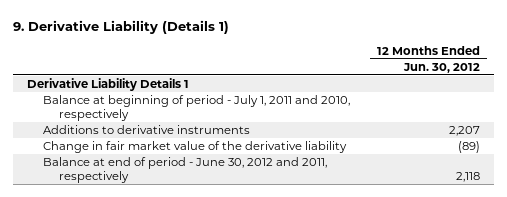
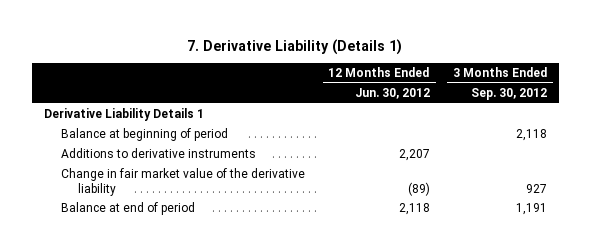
- 9. Derivative Liability (Details 1)
+ 7. Derivative Liability (Details 1)
- | 12 Months Ended Jun. 30, 2012
+ | 12 Months Ended Jun. 30, 2012 | 3 Months Ended Sep. 30, 2012
- Balance at beginning of period - July 1, 2011 and 2010, respectively
+ Balance at beginning of period | | 2,118
- Balance at end of period - June 30, 2012 and 2011, respectively | 2,118
+ Balance at end of period | 2,118 | 1,191

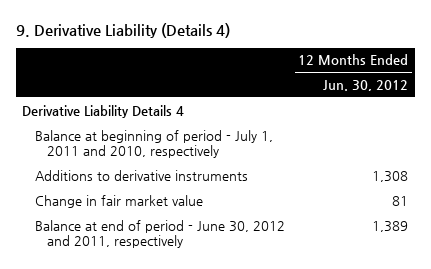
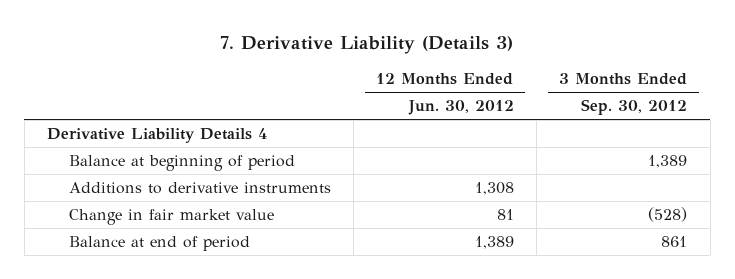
- 9. Derivative Liability (Details 4)
+ 7. Derivative Liability (Details 3)
- | 12 Months Ended Jun. 30, 2012
+ | 12 Months Ended Jun. 30, 2012 | 3 Months Ended Sep. 30, 2012
- Balance at beginning of period - July 1, 2011 and 2010, respectively
+ Balance at beginning of period | | 1,389
- Balance at end of period - June 30, 2012 and 2011, respectively | 1,389
+ Balance at end of period | 1,389 | 861

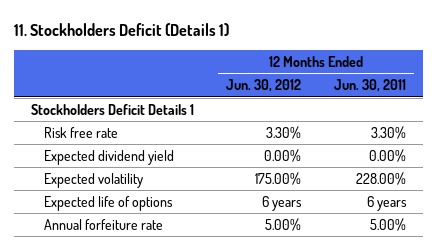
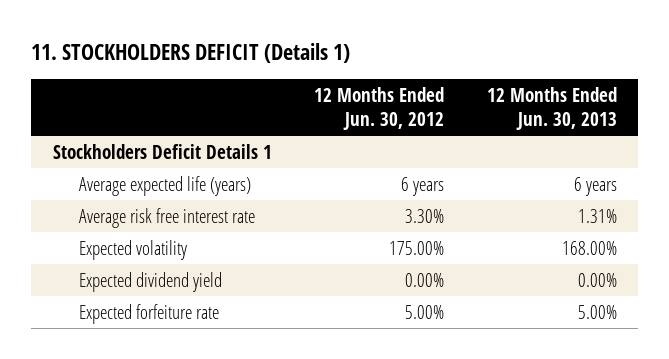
- 11. Stockholders Deficit (Details 1)
+ 11. STOCKHOLDERS DEFICIT (Details 1)
- | 12 Months Ended Jun. 30, 2012 | 12 Months Ended Jun. 30, 2011
+ | 12 Months Ended Jun. 30, 2012 | 12 Months Ended Jun. 30, 2013
- Risk free rate | 3.30% | 3.30%
+ Average expected life (years) | 6 years | 6 years
+ Average risk free interest rate | 3.30% | 1.31%
- Expected life of options | 6 years | 6 years
- Annual forfeiture rate | 5.00% | 5.00%
moved down: Expected dividend yield | 0.00% | 0.00%
+ Expected forfeiture rate | 5.00% | 5.00%

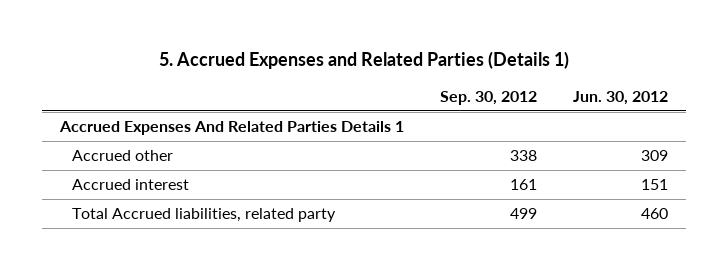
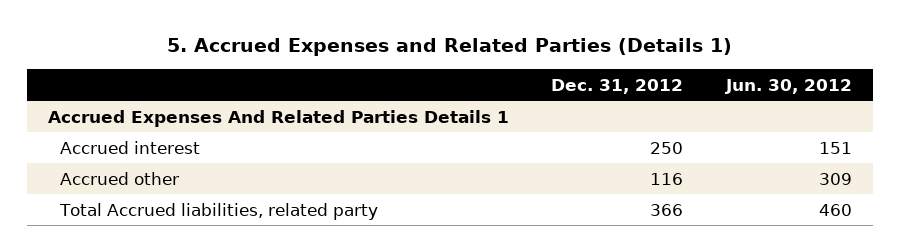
- | Sep. 30, 2012 | Jun. 30, 2012
+ | Dec. 31, 2012 | Jun. 30, 2012
moved down: Accrued other | 116 | 309

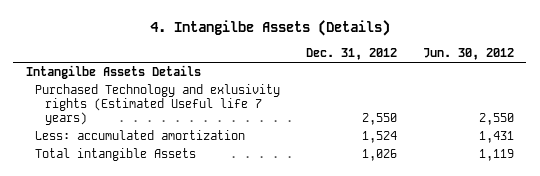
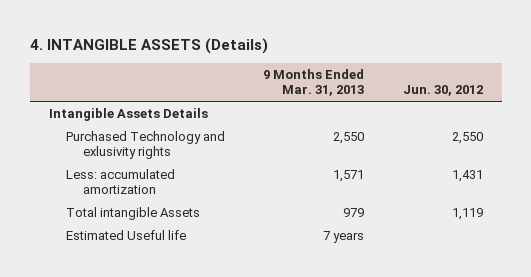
- 4. Intangilbe Assets (Details)
+ 4. INTANGIBLE ASSETS (Details)
- | Dec. 31, 2012 | Jun. 30, 2012
+ | 9 Months Ended Mar. 31, 2013 | Jun. 30, 2012
- Intangilbe Assets Details
- Purchased Technology and exlusivity rights (Estimated Useful life 7 years) | 2,550 | 2,550
+ Intangible Assets Details
+ Purchased Technology and exlusivity rights | 2,550 | 2,550
+ Estimated Useful life | 7 years |

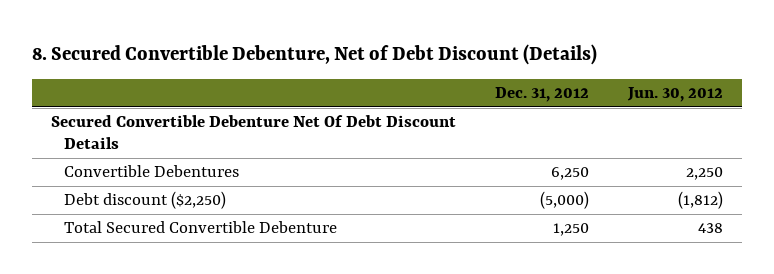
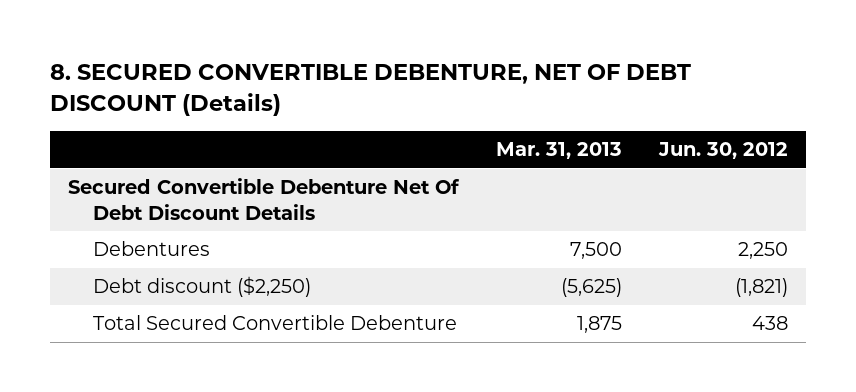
- 8. Secured Convertible Debenture, Net of Debt Discount (Details)
+ 8. SECURED CONVERTIBLE DEBENTURE, NET OF DEBT DISCOUNT (Details)
- | Dec. 31, 2012 | Jun. 30, 2012
+ | Mar. 31, 2013 | Jun. 30, 2012
- Convertible Debentures | 6,250 | 2,250
- Debt discount ($2,250) | (5,000) | (1,812)
+ Debentures | 7,500 | 2,250
+ Debt discount ($2,250) | (5,625) | (1,821)

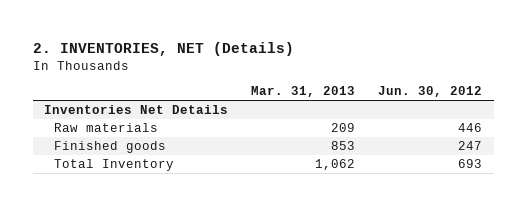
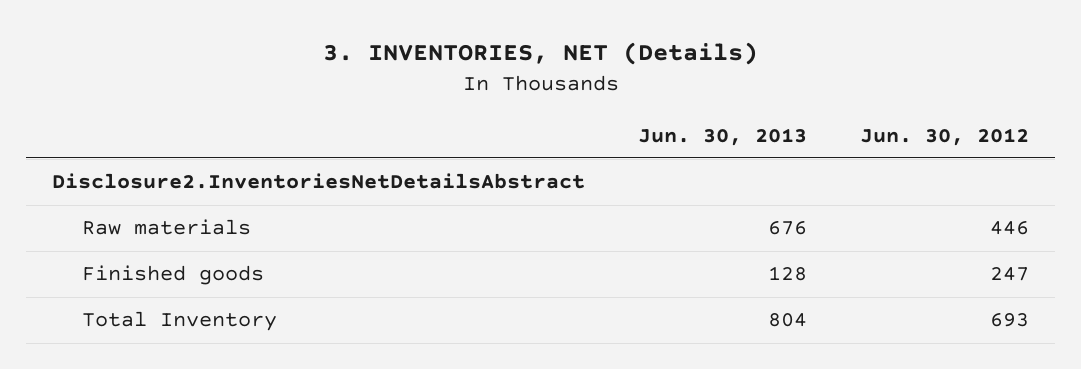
- 2. INVENTORIES, NET (Details)
+ 3. INVENTORIES, NET (Details)
- | Mar. 31, 2013 | Jun. 30, 2012
+ | Jun. 30, 2013 | Jun. 30, 2012
- Inventories Net Details
+ Disclosure2.InventoriesNetDetailsAbstract

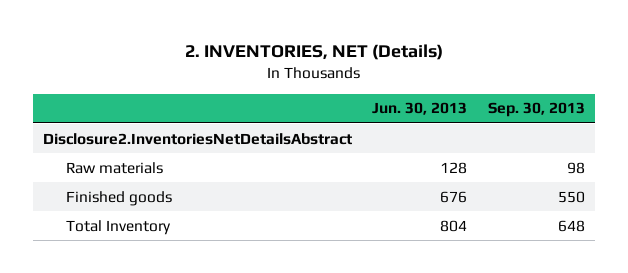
- 3. INVENTORIES, NET (Details)
+ 2. INVENTORIES, NET (Details)
- | Jun. 30, 2013 | Jun. 30, 2012
+ | Jun. 30, 2013 | Sep. 30, 2013
- Raw materials | 676 | 446
- Finished goods | 128 | 247
+ Raw materials | 128 | 98
+ Finished goods | 676 | 550

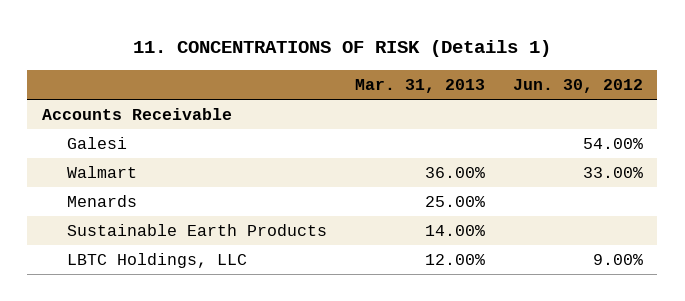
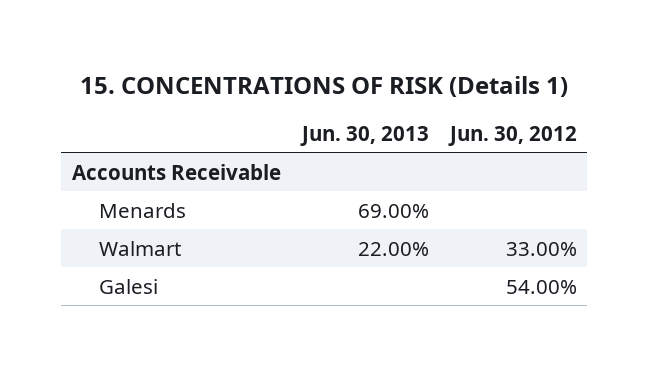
- 11. CONCENTRATIONS OF RISK (Details 1)
+ 15. CONCENTRATIONS OF RISK (Details 1)
- | Mar. 31, 2013 | Jun. 30, 2012
+ | Jun. 30, 2013 | Jun. 30, 2012
- Sustainable Earth Products | 14.00% |
- LBTC Holdings, LLC | 12.00% | 9.00%
moved down: Walmart | 22.00% | 33.00%
moved down: Galesi | | 54.00%

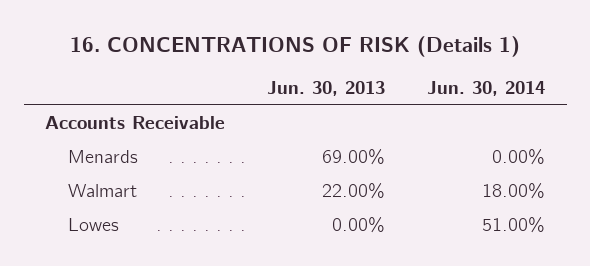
- 15. CONCENTRATIONS OF RISK (Details 1)
+ 16. CONCENTRATIONS OF RISK (Details 1)
- | Jun. 30, 2013 | Jun. 30, 2012
+ | Jun. 30, 2013 | Jun. 30, 2014
- Galesi | | 54.00%
+ Lowes | 0.00% | 51.00%

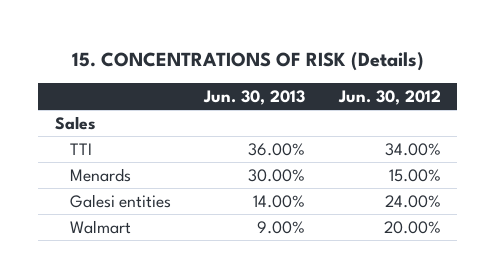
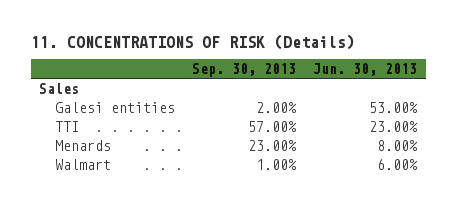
- 15. CONCENTRATIONS OF RISK (Details)
+ 11. CONCENTRATIONS OF RISK (Details)
- | Jun. 30, 2013 | Jun. 30, 2012
+ | Sep. 30, 2013 | Jun. 30, 2013
- TTI | 36.00% | 34.00%
- Menards | 30.00% | 15.00%
- Galesi entities | 14.00% | 24.00%
- Walmart | 9.00% | 20.00%
+ Galesi entities | 2.00% | 53.00%
+ TTI | 57.00% | 23.00%
+ Menards | 23.00% | 8.00%
+ Walmart | 1.00% | 6.00%

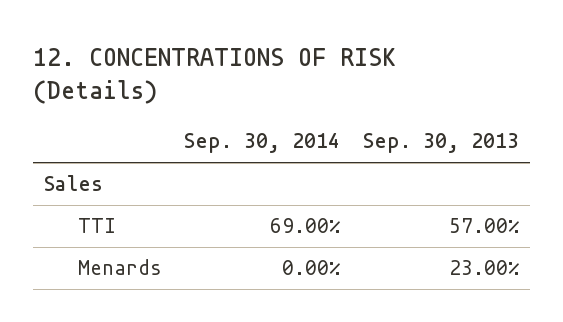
- 11. CONCENTRATIONS OF RISK (Details)
+ 12. CONCENTRATIONS OF RISK (Details)
- | Sep. 30, 2013 | Jun. 30, 2013
+ | Sep. 30, 2014 | Sep. 30, 2013
- Galesi entities | 2.00% | 53.00%
- Walmart | 1.00% | 6.00%

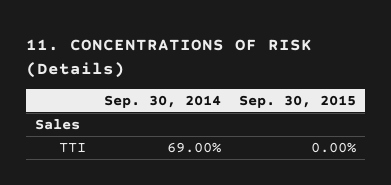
- 12. CONCENTRATIONS OF RISK (Details)
+ 11. CONCENTRATIONS OF RISK (Details)
- | Sep. 30, 2014 | Sep. 30, 2013
+ | Sep. 30, 2014 | Sep. 30, 2015
- Menards | 0.00% | 23.00%

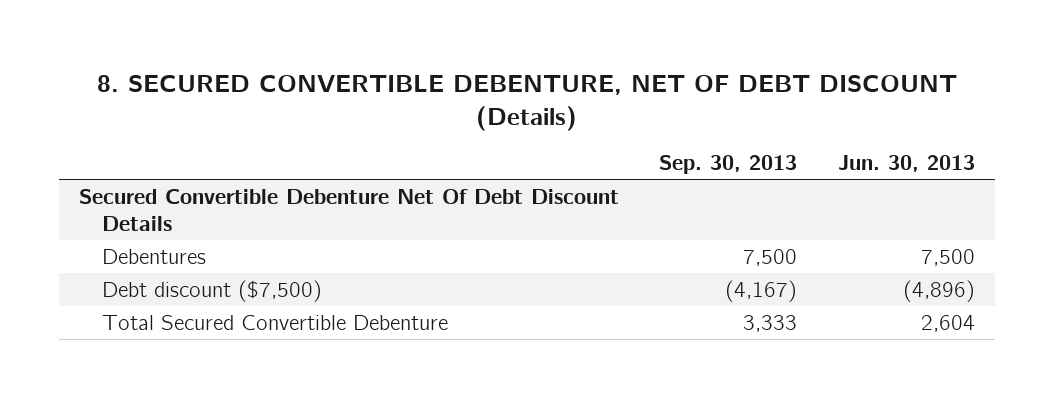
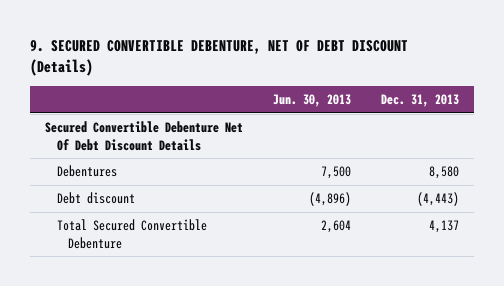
- 8. SECURED CONVERTIBLE DEBENTURE, NET OF DEBT DISCOUNT (Details)
+ 9. SECURED CONVERTIBLE DEBENTURE, NET OF DEBT DISCOUNT (Details)
- | Sep. 30, 2013 | Jun. 30, 2013
+ | Jun. 30, 2013 | Dec. 31, 2013
- Debt discount ($7,500) | (4,167) | (4,896)
+ Debt discount | (4,896) | (4,443)

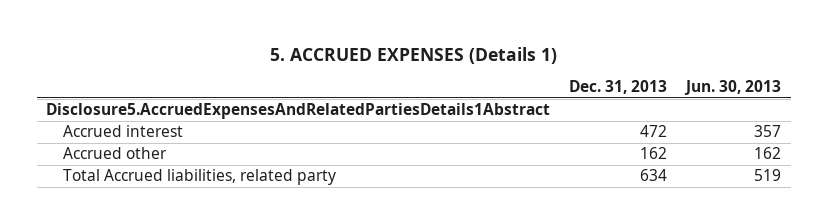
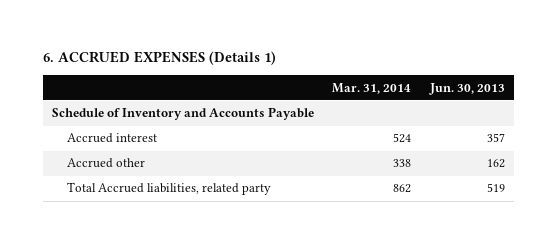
- 5. ACCRUED EXPENSES (Details 1)
+ 6. ACCRUED EXPENSES (Details 1)
- | Dec. 31, 2013 | Jun. 30, 2013
+ | Mar. 31, 2014 | Jun. 30, 2013
- Disclosure5.AccruedExpensesAndRelatedPartiesDetails1Abstract
+ Schedule of Inventory and Accounts Payable

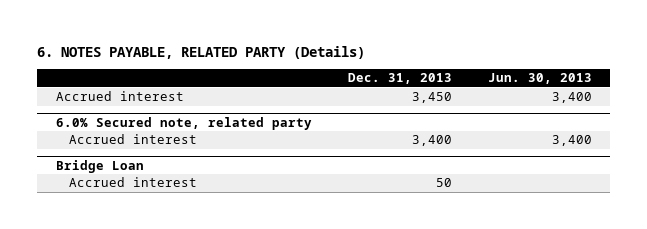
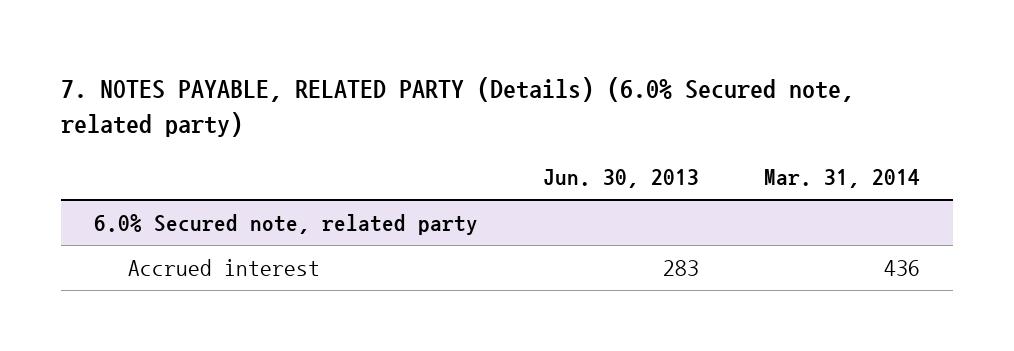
- 6. NOTES PAYABLE, RELATED PARTY (Details)
+ 7. NOTES PAYABLE, RELATED PARTY (Details) (6.0% Secured note, related party)
- | Dec. 31, 2013 | Jun. 30, 2013
+ | Jun. 30, 2013 | Mar. 31, 2014
- Accrued interest | 3,450 | 3,400
@ 6.0% Secured note, related party
- Accrued interest | 3,400 | 3,400
- Bridge Loan
- Accrued interest | 50 |
@ 6.0% Secured note, related party
+ Accrued interest | 283 | 436

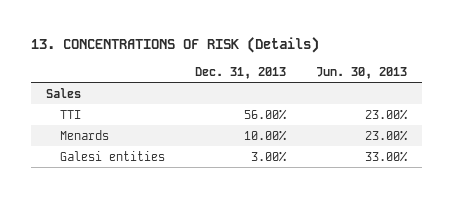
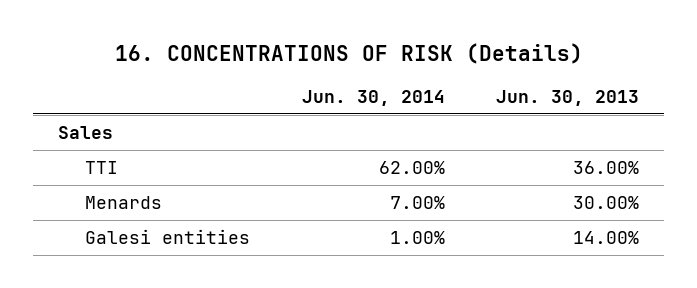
- 13. CONCENTRATIONS OF RISK (Details)
+ 16. CONCENTRATIONS OF RISK (Details)
- | Dec. 31, 2013 | Jun. 30, 2013
+ | Jun. 30, 2014 | Jun. 30, 2013
- TTI | 56.00% | 23.00%
- Menards | 10.00% | 23.00%
- Galesi entities | 3.00% | 33.00%
+ TTI | 62.00% | 36.00%
+ Menards | 7.00% | 30.00%
+ Galesi entities | 1.00% | 14.00%

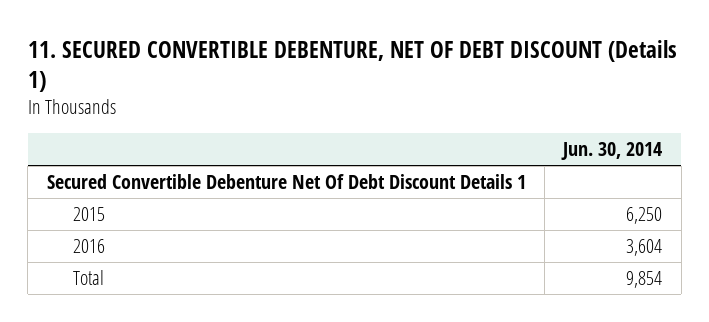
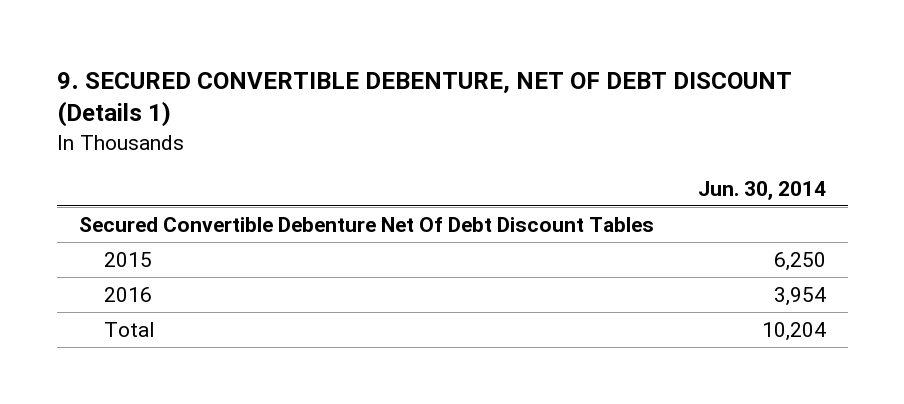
- 11. SECURED CONVERTIBLE DEBENTURE, NET OF DEBT DISCOUNT (Details 1)
+ 9. SECURED CONVERTIBLE DEBENTURE, NET OF DEBT DISCOUNT (Details 1)
- Secured Convertible Debenture Net Of Debt Discount Details 1
+ Secured Convertible Debenture Net Of Debt Discount Tables
- 2016 | 3,604
- Total | 9,854
+ 2016 | 3,954
+ Total | 10,204

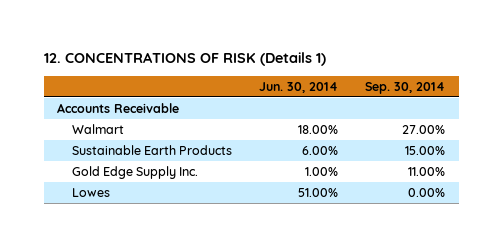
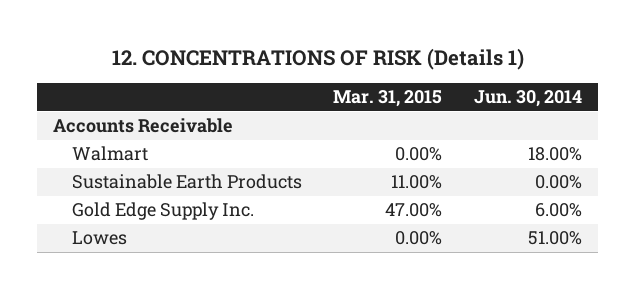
- | Jun. 30, 2014 | Sep. 30, 2014
+ | Mar. 31, 2015 | Jun. 30, 2014
- Sustainable Earth Products | 6.00% | 15.00%
- Gold Edge Supply Inc. | 1.00% | 11.00%
+ Sustainable Earth Products | 11.00% | 0.00%
+ Gold Edge Supply Inc. | 47.00% | 6.00%

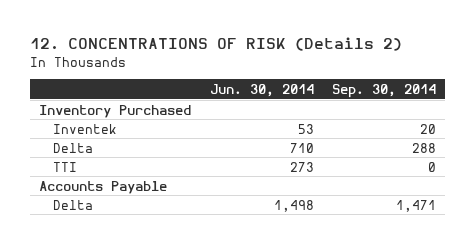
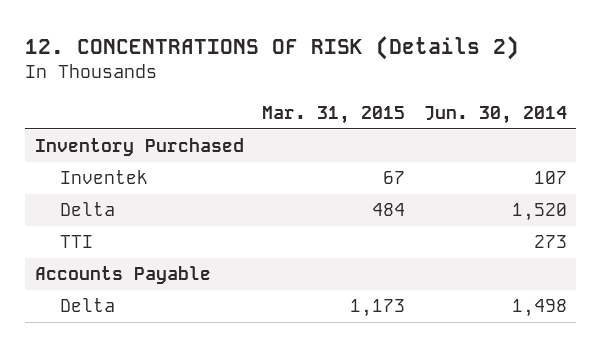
- | Jun. 30, 2014 | Sep. 30, 2014
+ | Mar. 31, 2015 | Jun. 30, 2014
- Inventek | 53 | 20
- Delta | 710 | 288
+ Inventek | 67 | 107
+ Delta | 484 | 1,520

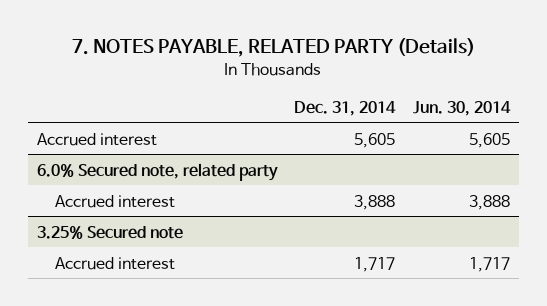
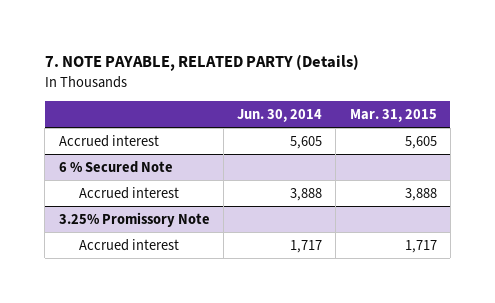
- 7. NOTES PAYABLE, RELATED PARTY (Details)
+ 7. NOTE PAYABLE, RELATED PARTY (Details)
- | Dec. 31, 2014 | Jun. 30, 2014
+ | Jun. 30, 2014 | Mar. 31, 2015
- 6.0% Secured note, related party
+ 6 % Secured Note
- 3.25% Secured note
+ 3.25% Promissory Note

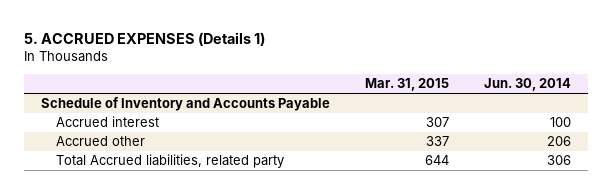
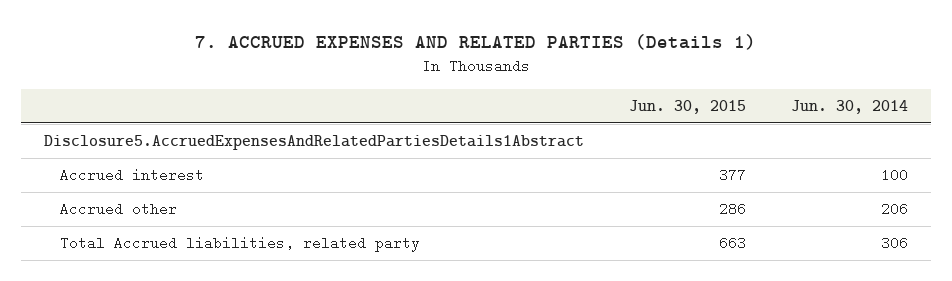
- 5. ACCRUED EXPENSES (Details 1)
+ 7. ACCRUED EXPENSES AND RELATED PARTIES (Details 1)
- | Mar. 31, 2015 | Jun. 30, 2014
+ | Jun. 30, 2015 | Jun. 30, 2014
- Schedule of Inventory and Accounts Payable
+ Disclosure5.AccruedExpensesAndRelatedPartiesDetails1Abstract

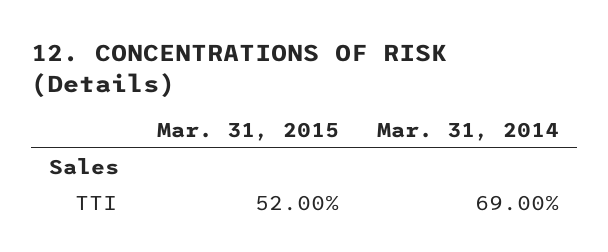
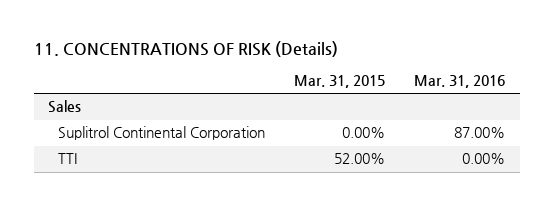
- 12. CONCENTRATIONS OF RISK (Details)
+ 11. CONCENTRATIONS OF RISK (Details)
- | Mar. 31, 2015 | Mar. 31, 2014
+ | Mar. 31, 2015 | Mar. 31, 2016
+ Suplitrol Continental Corporation | 0.00% | 87.00%

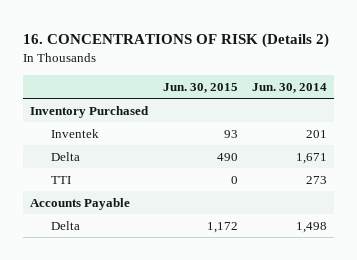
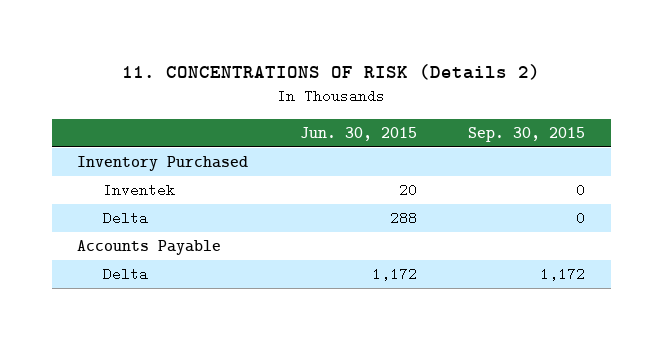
- 16. CONCENTRATIONS OF RISK (Details 2)
+ 11. CONCENTRATIONS OF RISK (Details 2)
- | Jun. 30, 2015 | Jun. 30, 2014
+ | Jun. 30, 2015 | Sep. 30, 2015
- Inventek | 93 | 201
- Delta | 490 | 1,671
- TTI | 0 | 273
+ Inventek | 20 | 0
+ Delta | 288 | 0

